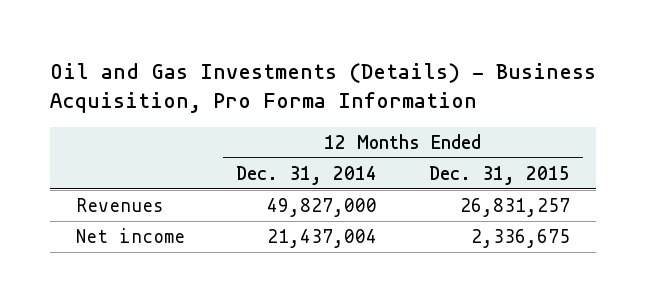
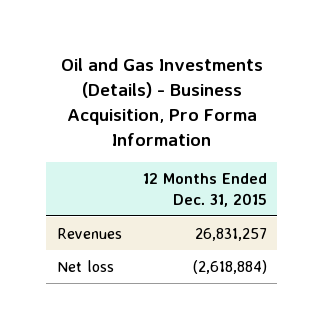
- | 12 Months Ended Dec. 31, 2014 | 12 Months Ended Dec. 31, 2015
+ | 12 Months Ended Dec. 31, 2015
- Net income | 21,437,004 | 2,336,675
+ Net loss | (2,618,884)

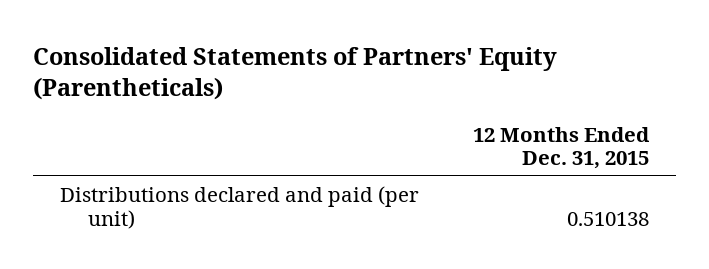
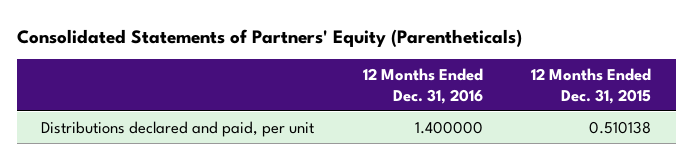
- | 12 Months Ended Dec. 31, 2015
+ | 12 Months Ended Dec. 31, 2016 | 12 Months Ended Dec. 31, 2015
- Distributions declared and paid (per unit) | 0.510138
+ Distributions declared and paid, per unit | 1.400000 | 0.510138

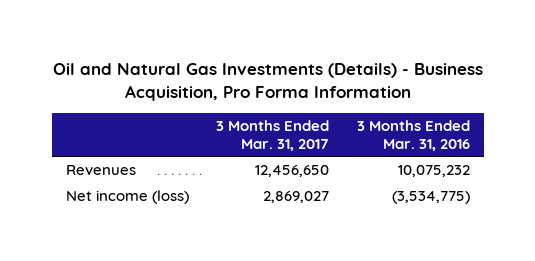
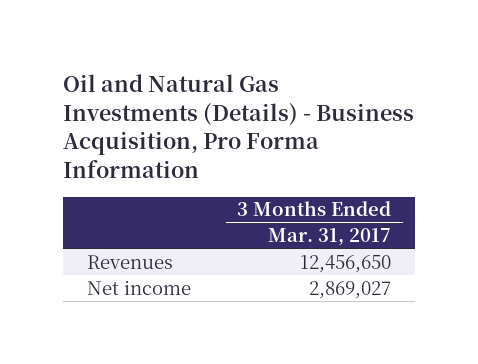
- | 3 Months Ended Mar. 31, 2017 | 3 Months Ended Mar. 31, 2016
+ | 3 Months Ended Mar. 31, 2017
- Net income (loss) | 2,869,027 | (3,534,775)
+ Net income | 2,869,027

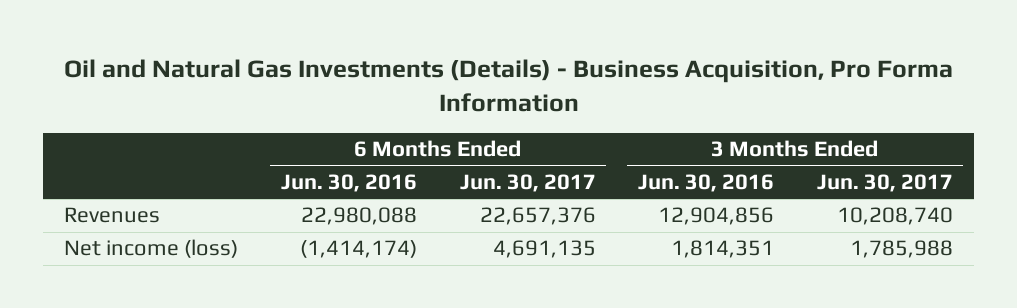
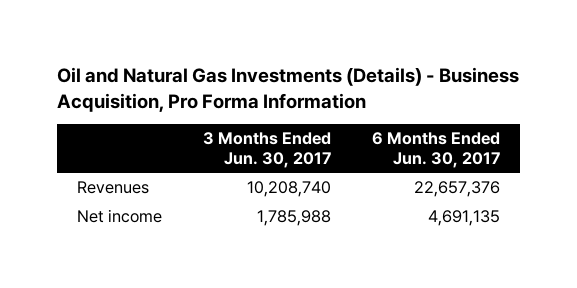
- | 6 Months Ended Jun. 30, 2016 | 6 Months Ended Jun. 30, 2017 | 3 Months Ended Jun. 30, 2016 | 3 Months Ended Jun. 30, 2017
+ | 3 Months Ended Jun. 30, 2017 | 6 Months Ended Jun. 30, 2017
- Net income (loss) | (1,414,174) | 4,691,135 | 1,814,351 | 1,785,988
+ Net income | 1,785,988 | 4,691,135

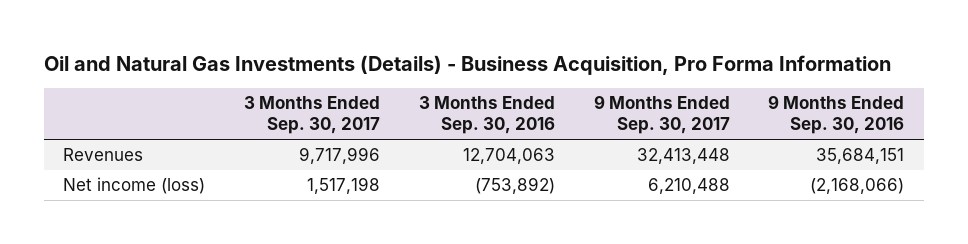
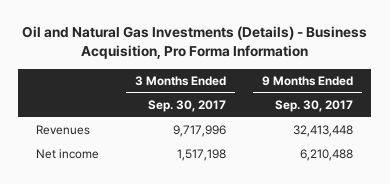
- | 3 Months Ended Sep. 30, 2017 | 3 Months Ended Sep. 30, 2016 | 9 Months Ended Sep. 30, 2017 | 9 Months Ended Sep. 30, 2016
+ | 3 Months Ended Sep. 30, 2017 | 9 Months Ended Sep. 30, 2017
- Net income (loss) | 1,517,198 | (753,892) | 6,210,488 | (2,168,066)
+ Net income | 1,517,198 | 6,210,488

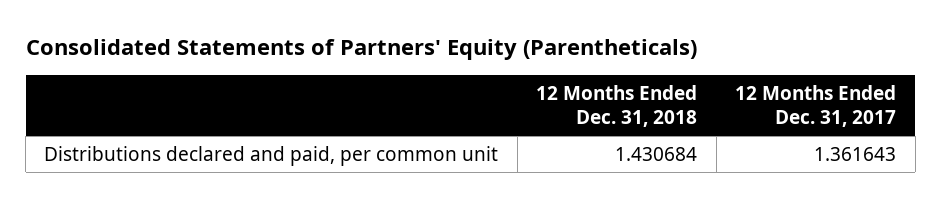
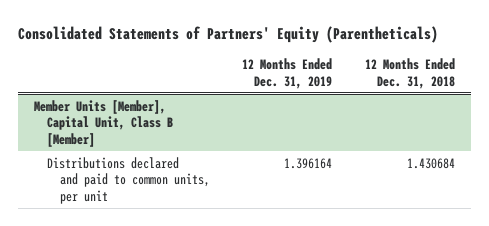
- | 12 Months Ended Dec. 31, 2018 | 12 Months Ended Dec. 31, 2017
+ | 12 Months Ended Dec. 31, 2019 | 12 Months Ended Dec. 31, 2018
- Distributions declared and paid, per common unit | 1.430684 | 1.361643
+ Member Units [Member], Capital Unit, Class B [Member]
+ Distributions declared and paid to common units, per unit | 1.396164 | 1.430684

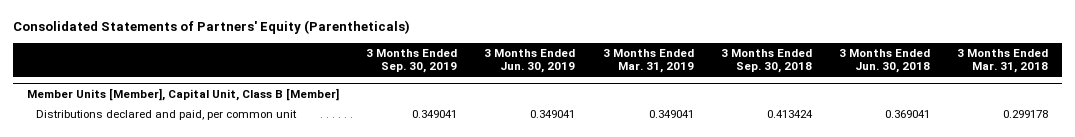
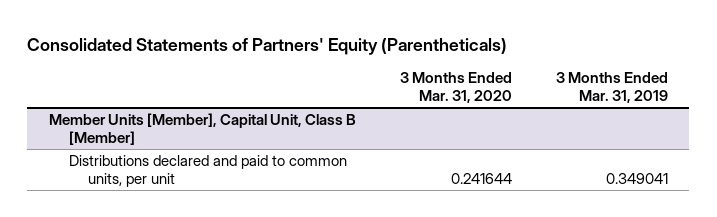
- | 3 Months Ended Sep. 30, 2019 | 3 Months Ended Jun. 30, 2019 | 3 Months Ended Mar. 31, 2019 | 3 Months Ended Sep. 30, 2018 | 3 Months Ended Jun. 30, 2018 | 3 Months Ended Mar. 31, 2018
+ | 3 Months Ended Mar. 31, 2020 | 3 Months Ended Mar. 31, 2019
@ Member Units [Member], Capital Unit, Class B [Member]
- Distributions declared and paid, per common unit | 0.349041 | 0.349041 | 0.349041 | 0.413424 | 0.369041 | 0.299178
+ Distributions declared and paid to common units, per unit | 0.241644 | 0.349041

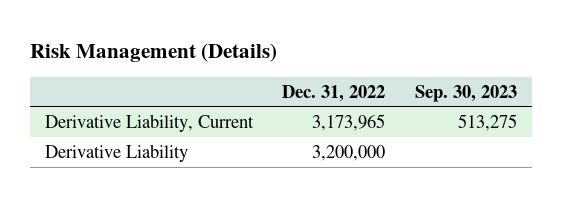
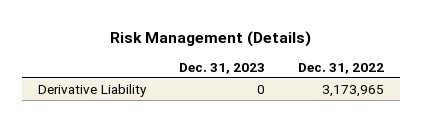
- | Dec. 31, 2022 | Sep. 30, 2023
+ | Dec. 31, 2023 | Dec. 31, 2022
- Derivative Liability, Current | 3,173,965 | 513,275
- Derivative Liability | 3,200,000 |
+ Derivative Liability | 0 | 3,173,965

